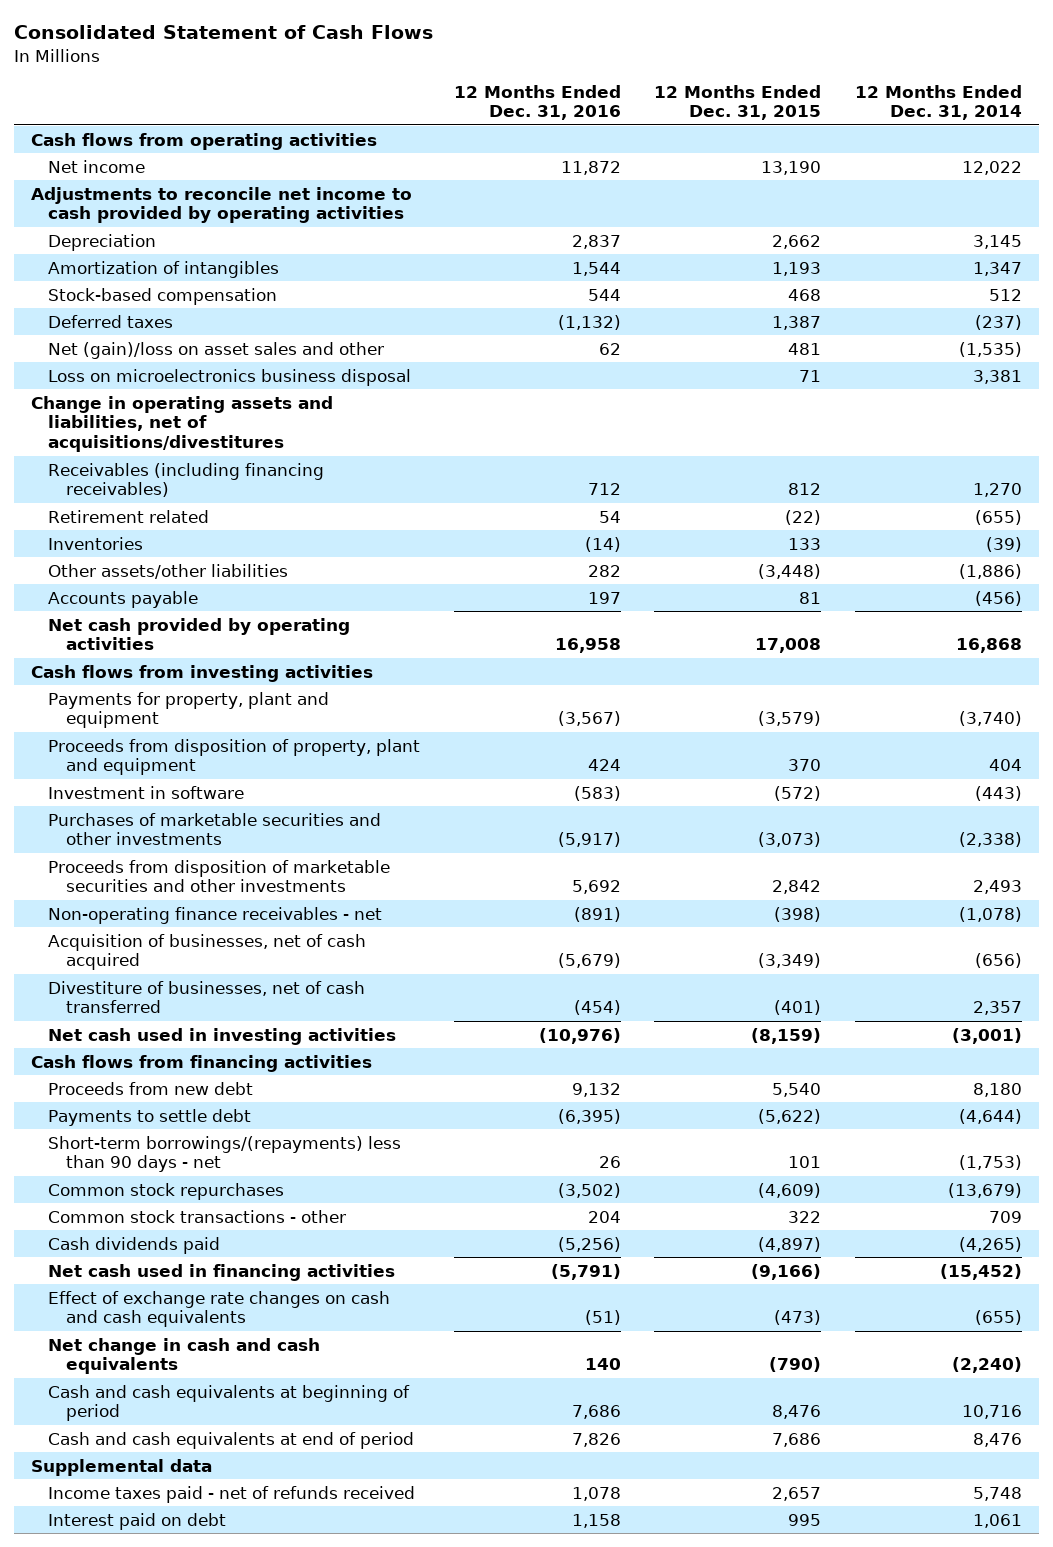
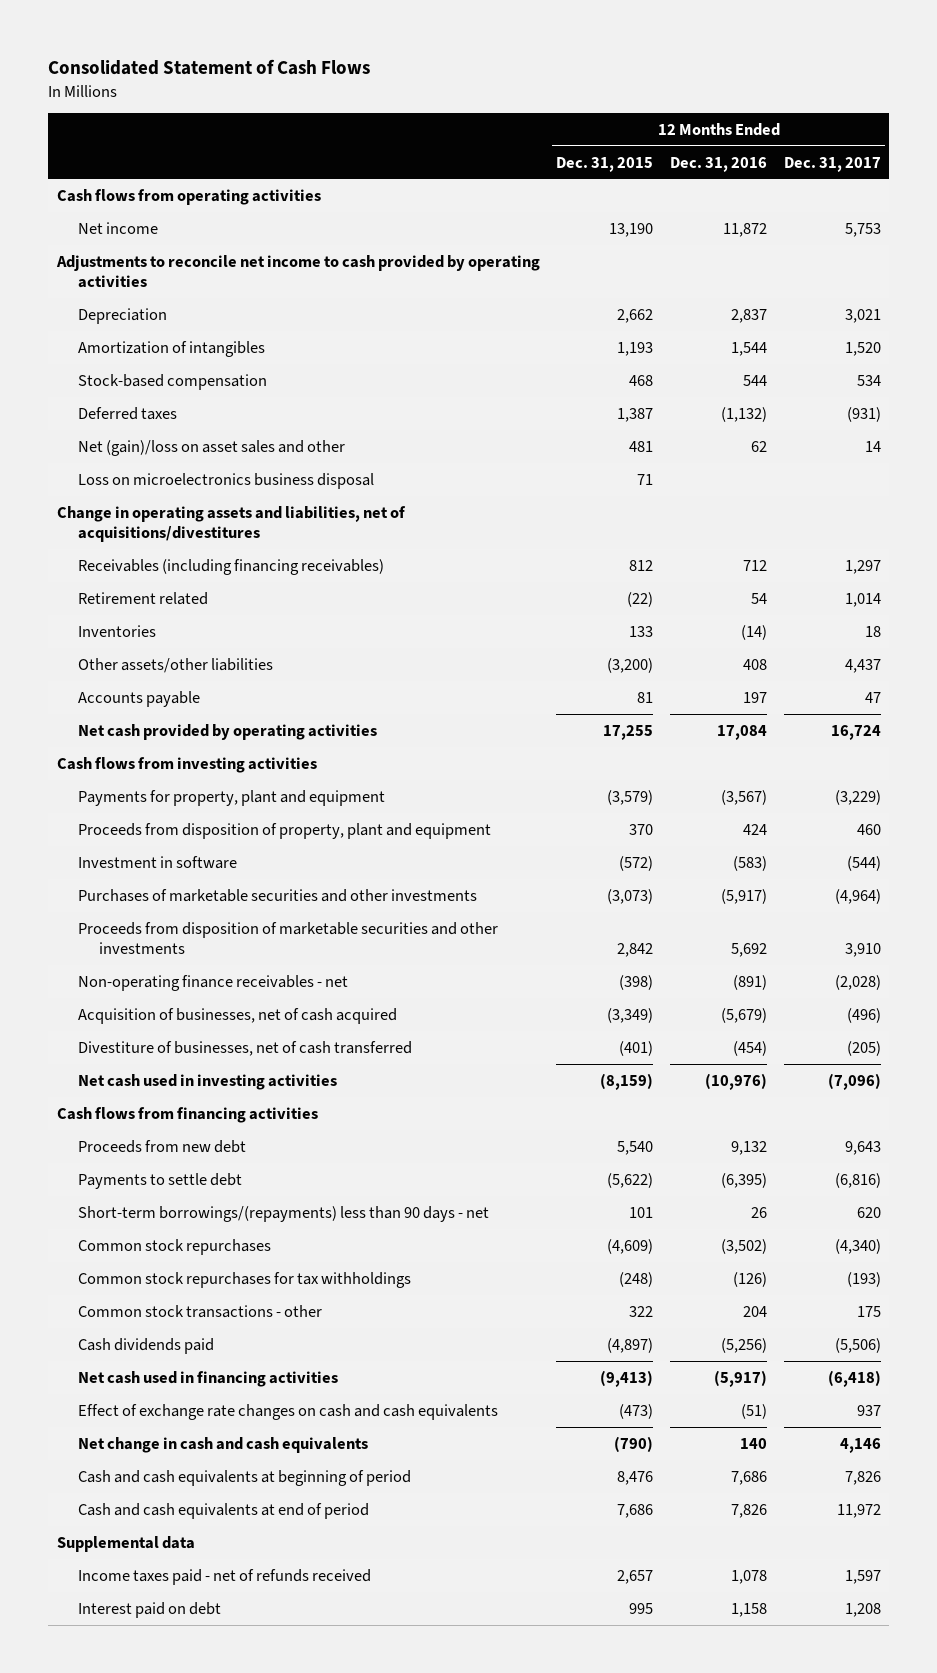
- | 12 Months Ended Dec. 31, 2016 | 12 Months Ended Dec. 31, 2015 | 12 Months Ended Dec. 31, 2014
+ | 12 Months Ended Dec. 31, 2015 | 12 Months Ended Dec. 31, 2016 | 12 Months Ended Dec. 31, 2017
- Other assets/other liabilities | 282 | (3,448) | (1,886)
+ Other assets/other liabilities | (3,200) | 408 | 4,437
- Net cash provided by operating activities | 16,958 | 17,008 | 16,868
+ Net cash provided by operating activities | 17,255 | 17,084 | 16,724
+ Common stock repurchases for tax withholdings | (248) | (126) | (193)
- Net cash used in financing activities | (5,791) | (9,166) | (15,452)
+ Net cash used in financing activities | (9,413) | (5,917) | (6,418)

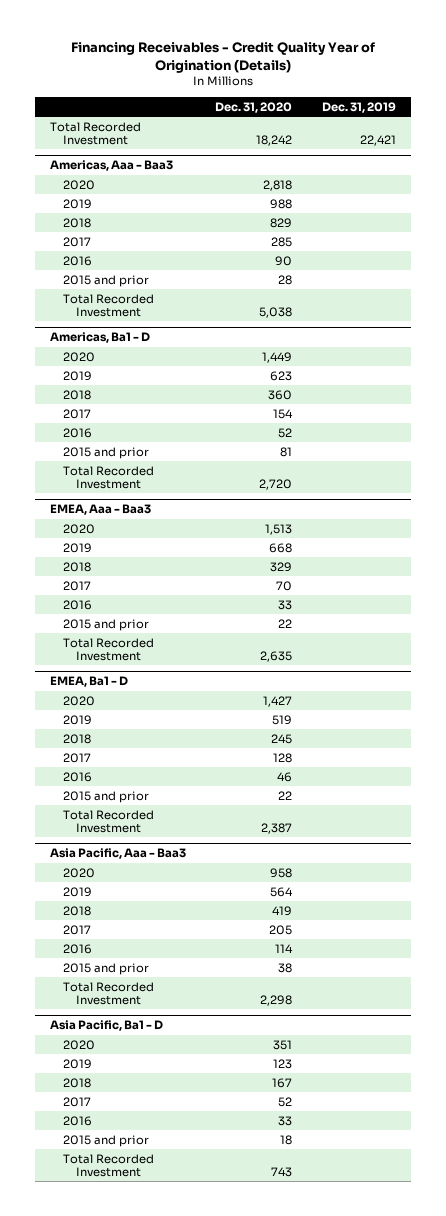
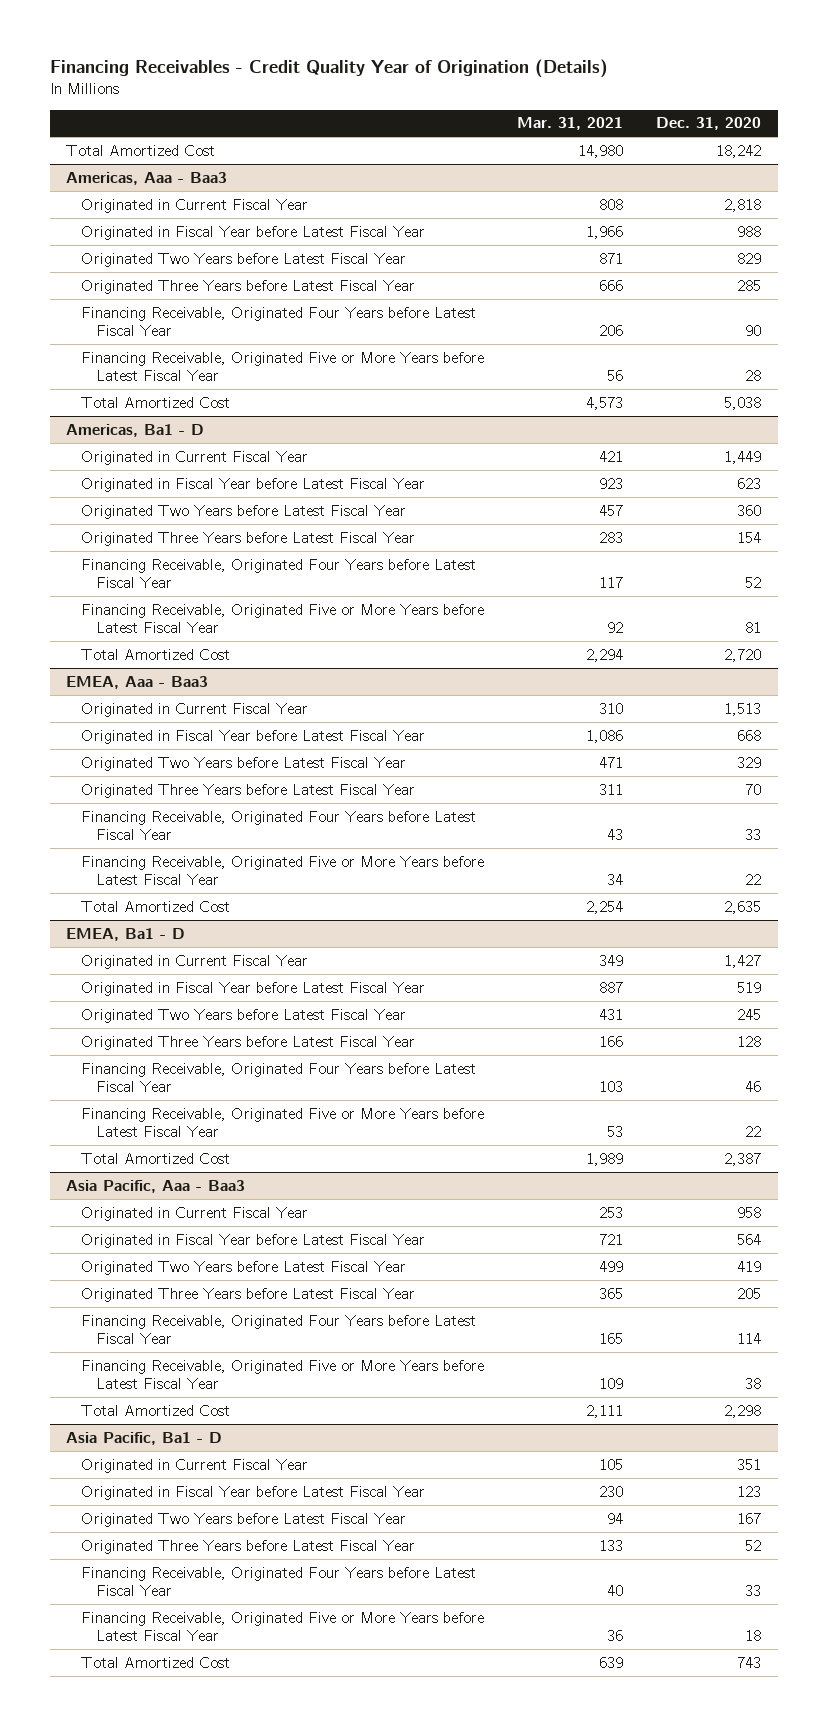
- | Dec. 31, 2020 | Dec. 31, 2019
+ | Mar. 31, 2021 | Dec. 31, 2020
- Total Recorded Investment | 18,242 | 22,421
+ Total Amortized Cost | 14,980 | 18,242
@ Americas, Aaa - Baa3
- 2020 | 2,818 |
- 2019 | 988 |
- 2018 | 829 |
- 2017 | 285 |
- 2016 | 90 |
- 2015 and prior | 28 |
- Total Recorded Investment | 5,038 |
+ Originated in Current Fiscal Year | 808 | 2,818
+ Originated in Fiscal Year before Latest Fiscal Year | 1,966 | 988
+ Originated Two Years before Latest Fiscal Year | 871 | 829
+ Originated Three Years before Latest Fiscal Year | 666 | 285
+ Financing Receivable, Originated Four Years before Latest Fiscal Year | 206 | 90
+ Financing Receivable, Originated Five or More Years before Latest Fiscal Year | 56 | 28
+ Total Amortized Cost | 4,573 | 5,038
@ Americas, Ba1 - D
- 2020 | 1,449 |
- 2019 | 623 |
- 2018 | 360 |
- 2017 | 154 |
- 2016 | 52 |
- 2015 and prior | 81 |
- Total Recorded Investment | 2,720 |
+ Originated in Current Fiscal Year | 421 | 1,449
+ Originated in Fiscal Year before Latest Fiscal Year | 923 | 623
+ Originated Two Years before Latest Fiscal Year | 457 | 360
+ Originated Three Years before Latest Fiscal Year | 283 | 154
+ Financing Receivable, Originated Four Years before Latest Fiscal Year | 117 | 52
+ Financing Receivable, Originated Five or More Years before Latest Fiscal Year | 92 | 81
+ Total Amortized Cost | 2,294 | 2,720
@ EMEA, Aaa - Baa3
- 2020 | 1,513 |
- 2019 | 668 |
- 2018 | 329 |
- 2017 | 70 |
- 2016 | 33 |
- 2015 and prior | 22 |
- Total Recorded Investment | 2,635 |
+ Originated in Current Fiscal Year | 310 | 1,513
+ Originated in Fiscal Year before Latest Fiscal Year | 1,086 | 668
+ Originated Two Years before Latest Fiscal Year | 471 | 329
+ Originated Three Years before Latest Fiscal Year | 311 | 70
+ Financing Receivable, Originated Four Years before Latest Fiscal Year | 43 | 33
+ Financing Receivable, Originated Five or More Years before Latest Fiscal Year | 34 | 22
+ Total Amortized Cost | 2,254 | 2,635
@ EMEA, Ba1 - D
- 2020 | 1,427 |
- 2019 | 519 |
- 2018 | 245 |
- 2017 | 128 |
- 2016 | 46 |
- 2015 and prior | 22 |
- Total Recorded Investment | 2,387 |
+ Originated in Current Fiscal Year | 349 | 1,427
+ Originated in Fiscal Year before Latest Fiscal Year | 887 | 519
+ Originated Two Years before Latest Fiscal Year | 431 | 245
+ Originated Three Years before Latest Fiscal Year | 166 | 128
+ Financing Receivable, Originated Four Years before Latest Fiscal Year | 103 | 46
+ Financing Receivable, Originated Five or More Years before Latest Fiscal Year | 53 | 22
+ Total Amortized Cost | 1,989 | 2,387
@ Asia Pacific, Aaa - Baa3
- 2020 | 958 |
- 2019 | 564 |
- 2018 | 419 |
- 2017 | 205 |
- 2016 | 114 |
- 2015 and prior | 38 |
- Total Recorded Investment | 2,298 |
+ Originated in Current Fiscal Year | 253 | 958
+ Originated in Fiscal Year before Latest Fiscal Year | 721 | 564
+ Originated Two Years before Latest Fiscal Year | 499 | 419
+ Originated Three Years before Latest Fiscal Year | 365 | 205
+ Financing Receivable, Originated Four Years before Latest Fiscal Year | 165 | 114
+ Financing Receivable, Originated Five or More Years before Latest Fiscal Year | 109 | 38
+ Total Amortized Cost | 2,111 | 2,298
@ Asia Pacific, Ba1 - D
- 2020 | 351 |
- 2019 | 123 |
- 2018 | 167 |
- 2017 | 52 |
- 2016 | 33 |
- 2015 and prior | 18 |
- Total Recorded Investment | 743 |
+ Originated in Current Fiscal Year | 105 | 351
+ Originated in Fiscal Year before Latest Fiscal Year | 230 | 123
+ Originated Two Years before Latest Fiscal Year | 94 | 167
+ Originated Three Years before Latest Fiscal Year | 133 | 52
+ Financing Receivable, Originated Four Years before Latest Fiscal Year | 40 | 33
+ Financing Receivable, Originated Five or More Years before Latest Fiscal Year | 36 | 18
+ Total Amortized Cost | 639 | 743

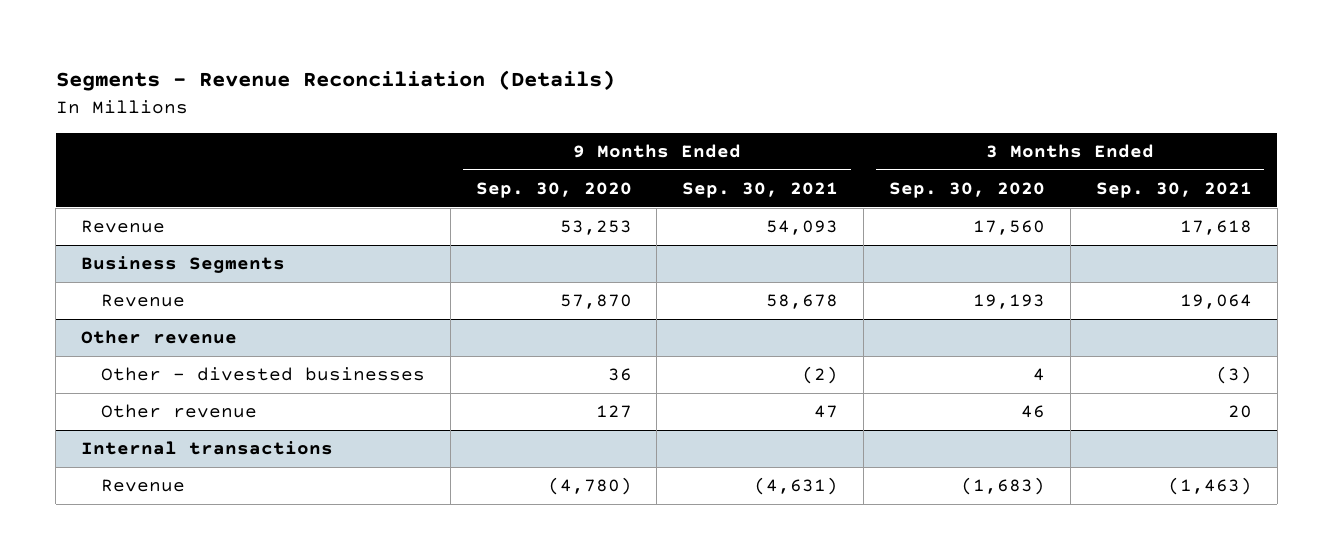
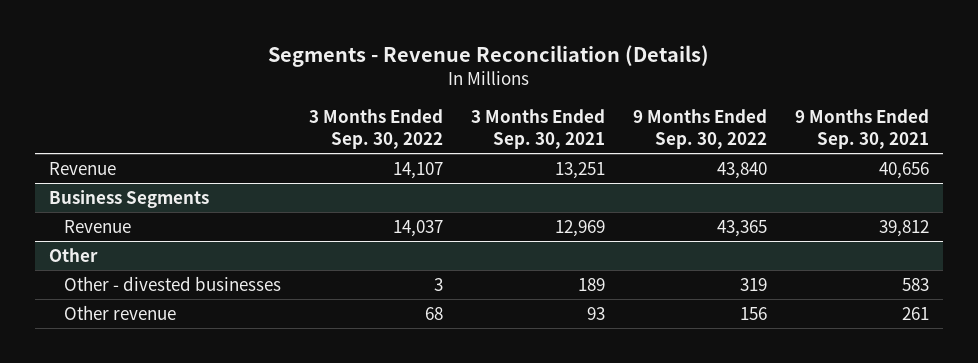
- | 9 Months Ended Sep. 30, 2020 | 9 Months Ended Sep. 30, 2021 | 3 Months Ended Sep. 30, 2020 | 3 Months Ended Sep. 30, 2021
+ | 3 Months Ended Sep. 30, 2022 | 3 Months Ended Sep. 30, 2021 | 9 Months Ended Sep. 30, 2022 | 9 Months Ended Sep. 30, 2021
- Revenue | 53,253 | 54,093 | 17,560 | 17,618
+ Revenue | 14,107 | 13,251 | 43,840 | 40,656
@ Business Segments
- Revenue | 57,870 | 58,678 | 19,193 | 19,064
- Other revenue
- Other - divested businesses | 36 | (2) | 4 | (3)
- Other revenue | 127 | 47 | 46 | 20
- Internal transactions
- Revenue | (4,780) | (4,631) | (1,683) | (1,463)
@ Business Segments
+ Revenue | 14,037 | 12,969 | 43,365 | 39,812
+ Other
+ Other - divested businesses | 3 | 189 | 319 | 583
+ Other revenue | 68 | 93 | 156 | 261

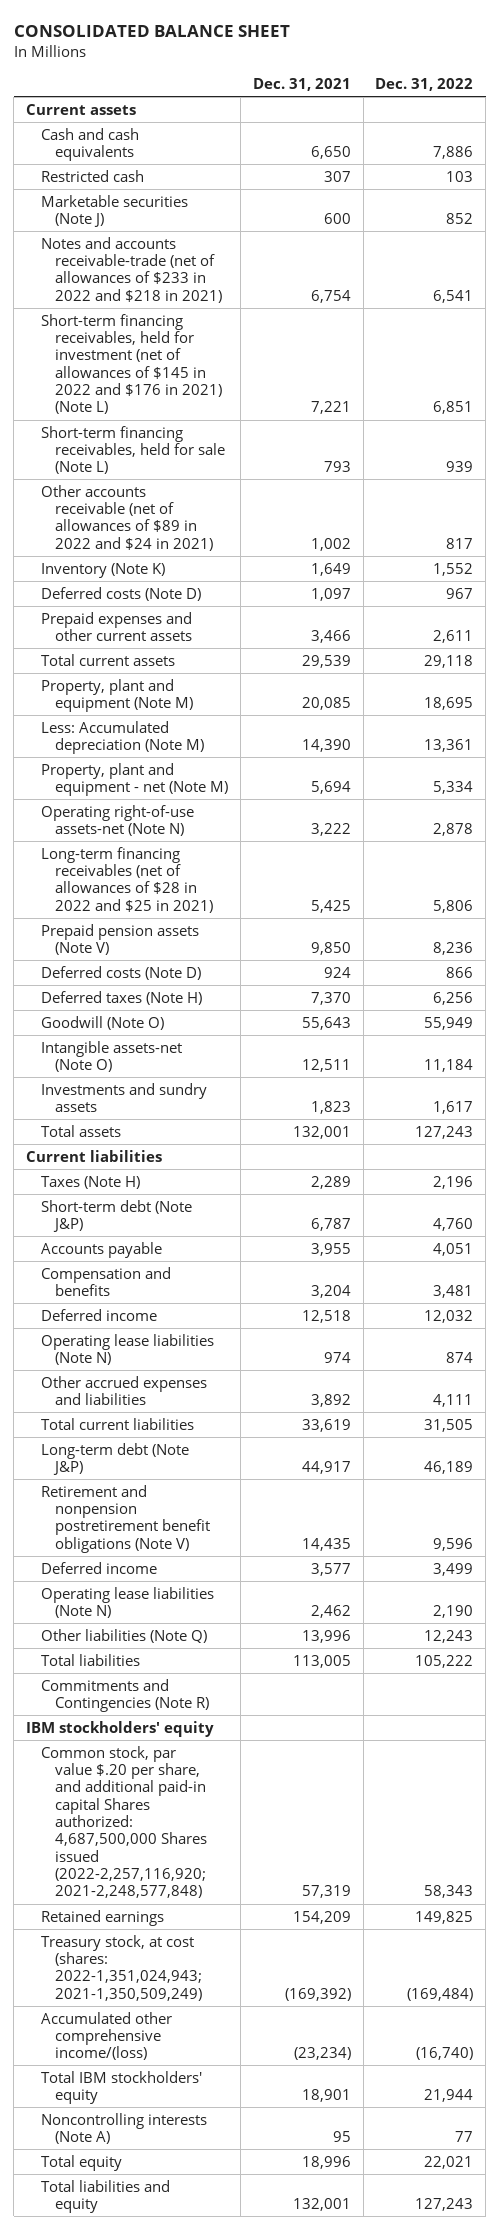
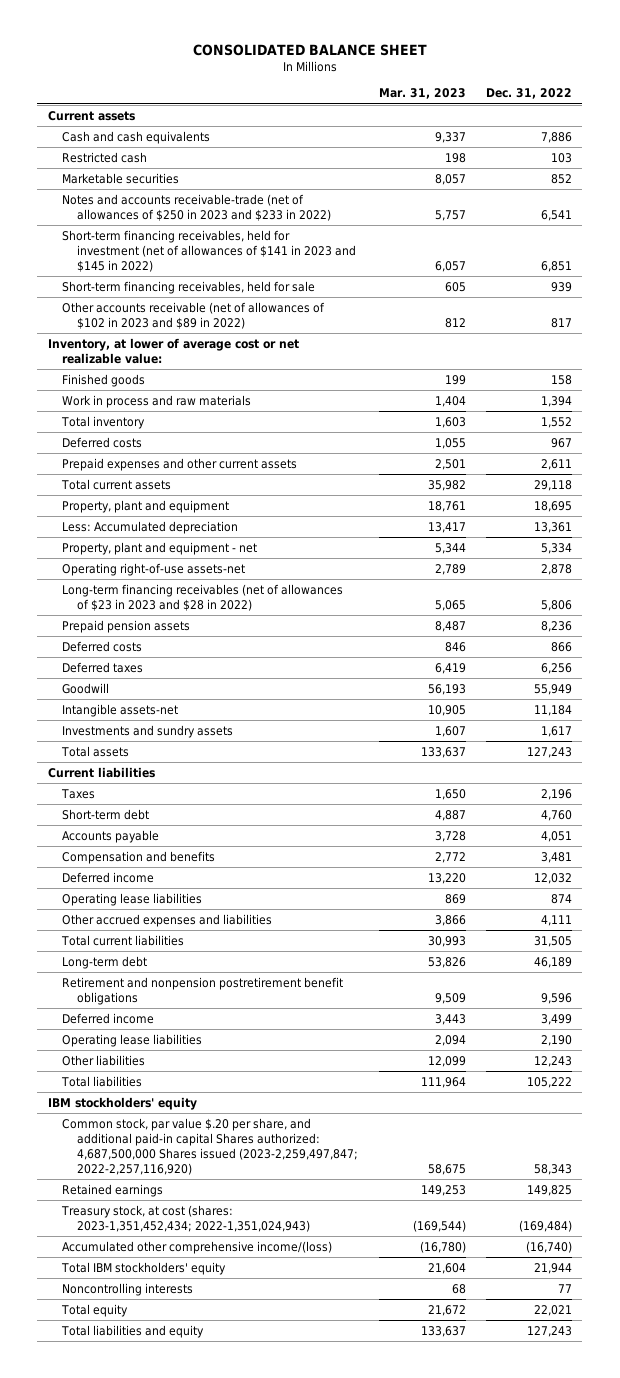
- | Dec. 31, 2021 | Dec. 31, 2022
+ | Mar. 31, 2023 | Dec. 31, 2022
- Marketable securities (Note J) | 600 | 852
- Notes and accounts receivable-trade (net of allowances of $233 in 2022 and $218 in 2021) | 6,754 | 6,541
- Short-term financing receivables, held for investment (net of allowances of $145 in 2022 and $176 in 2021) (Note L) | 7,221 | 6,851
- Short-term financing receivables, held for sale (Note L) | 793 | 939
- Other accounts receivable (net of allowances of $89 in 2022 and $24 in 2021) | 1,002 | 817
- Inventory (Note K) | 1,649 | 1,552
- Deferred costs (Note D) | 1,097 | 967
+ Marketable securities | 8,057 | 852
+ Notes and accounts receivable-trade (net of allowances of $250 in 2023 and $233 in 2022) | 5,757 | 6,541
+ Short-term financing receivables, held for investment (net of allowances of $141 in 2023 and $145 in 2022) | 6,057 | 6,851
+ Short-term financing receivables, held for sale | 605 | 939
+ Other accounts receivable (net of allowances of $102 in 2023 and $89 in 2022) | 812 | 817
+ Inventory, at lower of average cost or net realizable value:
+ Finished goods | 199 | 158
+ Work in process and raw materials | 1,404 | 1,394
+ Total inventory | 1,603 | 1,552
+ Deferred costs | 1,055 | 967
- Property, plant and equipment (Note M) | 20,085 | 18,695
- Less: Accumulated depreciation (Note M) | 14,390 | 13,361
- Property, plant and equipment - net (Note M) | 5,694 | 5,334
- Operating right-of-use assets-net (Note N) | 3,222 | 2,878
- Long-term financing receivables (net of allowances of $28 in 2022 and $25 in 2021) | 5,425 | 5,806
- Prepaid pension assets (Note V) | 9,850 | 8,236
- Deferred costs (Note D) | 924 | 866
- Deferred taxes (Note H) | 7,370 | 6,256
- Goodwill (Note O) | 55,643 | 55,949
- Intangible assets-net (Note O) | 12,511 | 11,184
+ Property, plant and equipment | 18,761 | 18,695
+ Less: Accumulated depreciation | 13,417 | 13,361
+ Property, plant and equipment - net | 5,344 | 5,334
+ Operating right-of-use assets-net | 2,789 | 2,878
+ Long-term financing receivables (net of allowances of $23 in 2023 and $28 in 2022) | 5,065 | 5,806
+ Prepaid pension assets | 8,487 | 8,236
+ Deferred costs | 846 | 866
+ Deferred taxes | 6,419 | 6,256
+ Goodwill | 56,193 | 55,949
+ Intangible assets-net | 10,905 | 11,184
- Taxes (Note H) | 2,289 | 2,196
- Short-term debt (Note J&P) | 6,787 | 4,760
+ Taxes | 1,650 | 2,196
+ Short-term debt | 4,887 | 4,760
- Operating lease liabilities (Note N) | 974 | 874
+ Operating lease liabilities | 869 | 874
- Long-term debt (Note J&P) | 44,917 | 46,189
- Retirement and nonpension postretirement benefit obligations (Note V) | 14,435 | 9,596
+ Long-term debt | 53,826 | 46,189
+ Retirement and nonpension postretirement benefit obligations | 9,509 | 9,596
- Operating lease liabilities (Note N) | 2,462 | 2,190
- Other liabilities (Note Q) | 13,996 | 12,243
+ Operating lease liabilities | 2,094 | 2,190
+ Other liabilities | 12,099 | 12,243
- Commitments and Contingencies (Note R)
- Common stock, par value $.20 per share, and additional paid-in capital Shares authorized: 4,687,500,000 Shares issued (2022-2,257,116,920; 2021-2,248,577,848) | 57,319 | 58,343
+ Common stock, par value $.20 per share, and additional paid-in capital Shares authorized: 4,687,500,000 Shares issued (2023-2,259,497,847; 2022-2,257,116,920) | 58,675 | 58,343
- Treasury stock, at cost (shares: 2022-1,351,024,943; 2021-1,350,509,249) | (169,392) | (169,484)
+ Treasury stock, at cost (shares: 2023-1,351,452,434; 2022-1,351,024,943) | (169,544) | (169,484)
- Noncontrolling interests (Note A) | 95 | 77
+ Noncontrolling interests | 68 | 77

